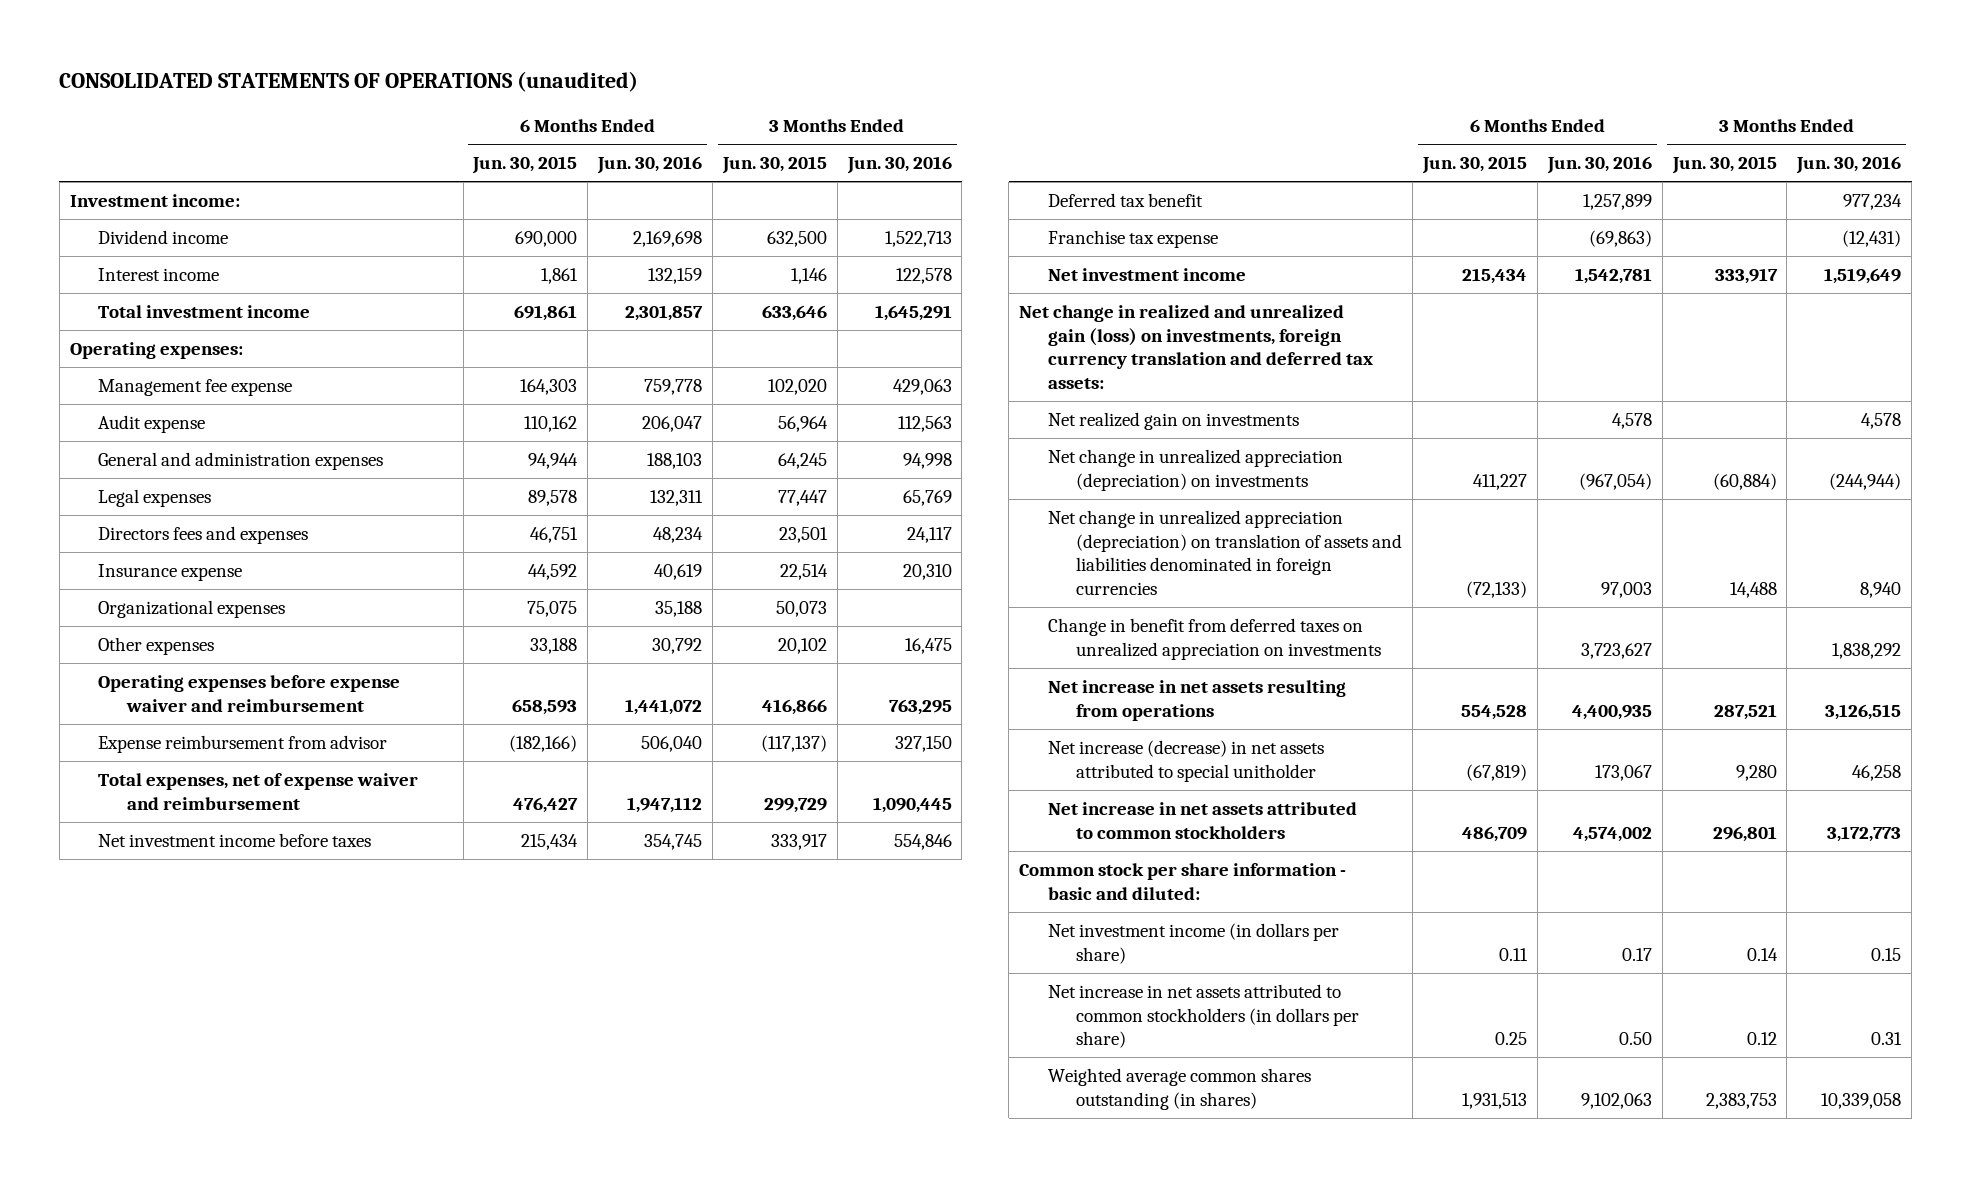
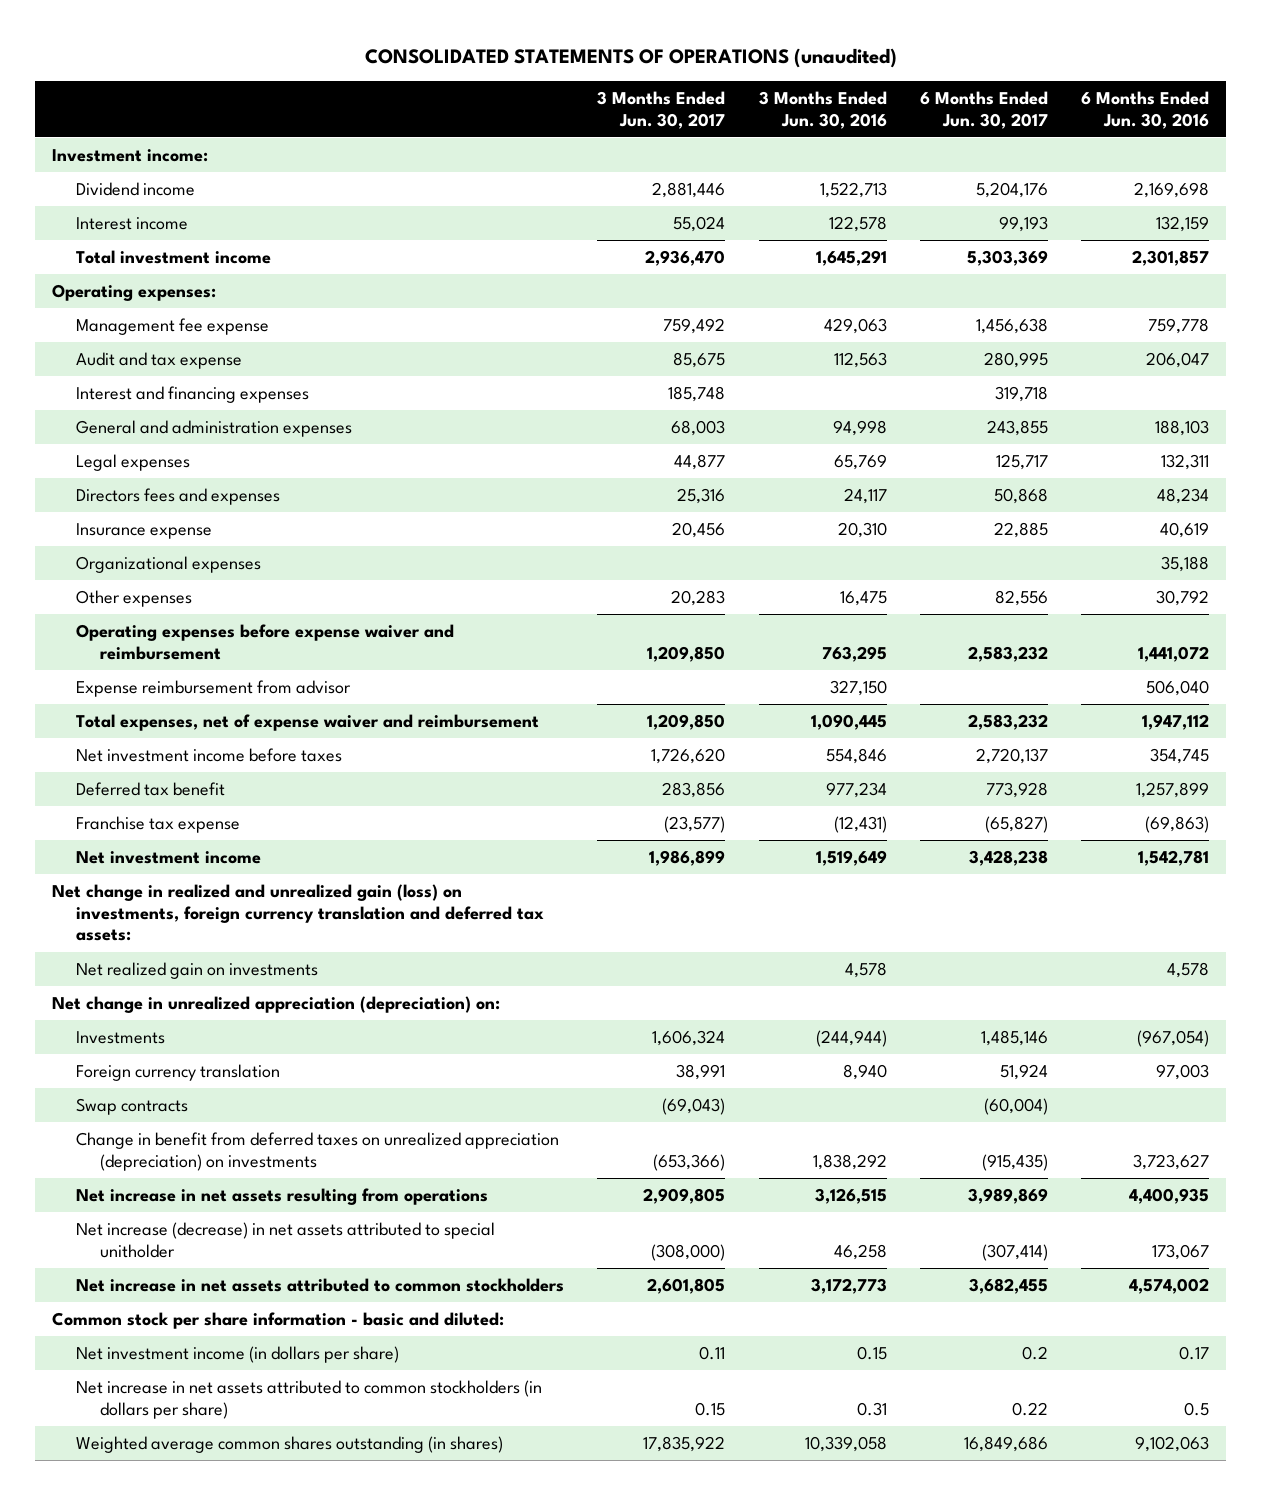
- | 6 Months Ended Jun. 30, 2015 | 6 Months Ended Jun. 30, 2016 | 3 Months Ended Jun. 30, 2015 | 3 Months Ended Jun. 30, 2016
+ | 3 Months Ended Jun. 30, 2017 | 3 Months Ended Jun. 30, 2016 | 6 Months Ended Jun. 30, 2017 | 6 Months Ended Jun. 30, 2016
- Audit expense | 110,162 | 206,047 | 56,964 | 112,563
+ Audit and tax expense | 85,675 | 112,563 | 280,995 | 206,047
+ Interest and financing expenses | 185,748 | | 319,718 |
- Net change in unrealized appreciation (depreciation) on investments | 411,227 | (967,054) | (60,884) | (244,944)
- Net change in unrealized appreciation (depreciation) on translation of assets and liabilities denominated in foreign currencies | (72,133) | 97,003 | 14,488 | 8,940
- Change in benefit from deferred taxes on unrealized appreciation on investments | | 3,723,627 | | 1,838,292
+ Net change in unrealized appreciation (depreciation) on:
+ Investments | 1,606,324 | (244,944) | 1,485,146 | (967,054)
+ Foreign currency translation | 38,991 | 8,940 | 51,924 | 97,003
+ Swap contracts | (69,043) | | (60,004) |
+ Change in benefit from deferred taxes on unrealized appreciation (depreciation) on investments | (653,366) | 1,838,292 | (915,435) | 3,723,627
- Net increase in net assets attributed to common stockholders (in dollars per share) | 0.25 | 0.50 | 0.12 | 0.31
+ Net increase in net assets attributed to common stockholders (in dollars per share) | 0.15 | 0.31 | 0.22 | 0.5

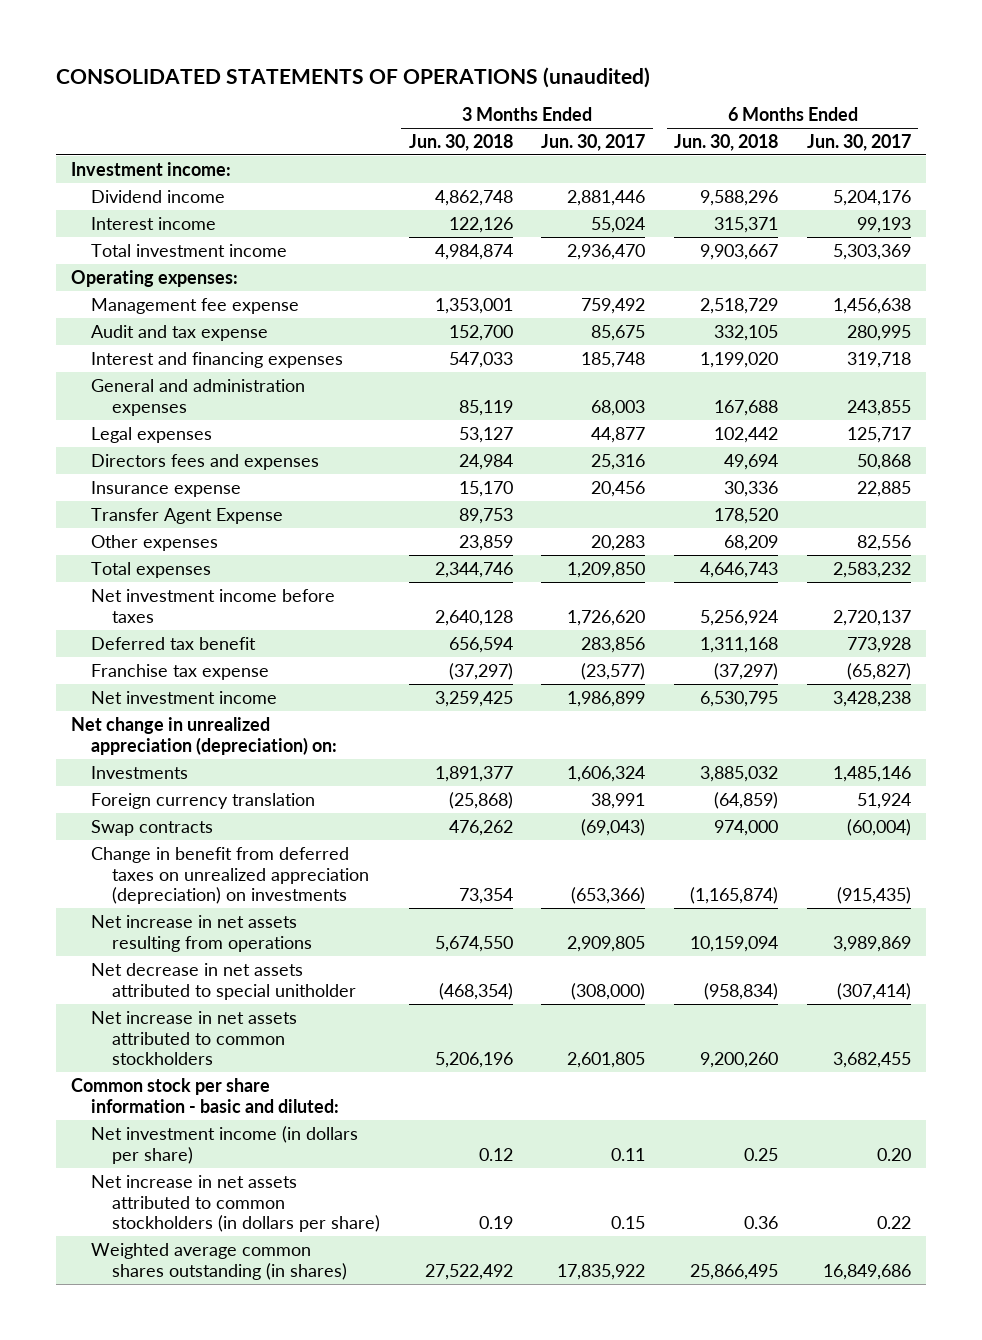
- | 3 Months Ended Jun. 30, 2017 | 3 Months Ended Jun. 30, 2016 | 6 Months Ended Jun. 30, 2017 | 6 Months Ended Jun. 30, 2016
+ | 3 Months Ended Jun. 30, 2018 | 3 Months Ended Jun. 30, 2017 | 6 Months Ended Jun. 30, 2018 | 6 Months Ended Jun. 30, 2017
- Organizational expenses | | | | 35,188
+ Transfer Agent Expense | 89,753 | | 178,520 |
- Operating expenses before expense waiver and reimbursement | 1,209,850 | 763,295 | 2,583,232 | 1,441,072
- Expense reimbursement from advisor | | 327,150 | | 506,040
- Total expenses, net of expense waiver and reimbursement | 1,209,850 | 1,090,445 | 2,583,232 | 1,947,112
+ Total expenses | 2,344,746 | 1,209,850 | 4,646,743 | 2,583,232
- Net change in realized and unrealized gain (loss) on investments, foreign currency translation and deferred tax assets:
- Net realized gain on investments | | 4,578 | | 4,578
- Net increase (decrease) in net assets attributed to special unitholder | (308,000) | 46,258 | (307,414) | 173,067
+ Net decrease in net assets attributed to special unitholder | (468,354) | (308,000) | (958,834) | (307,414)
- Net investment income (in dollars per share) | 0.11 | 0.15 | 0.2 | 0.17
+ Net investment income (in dollars per share) | 0.12 | 0.11 | 0.25 | 0.20

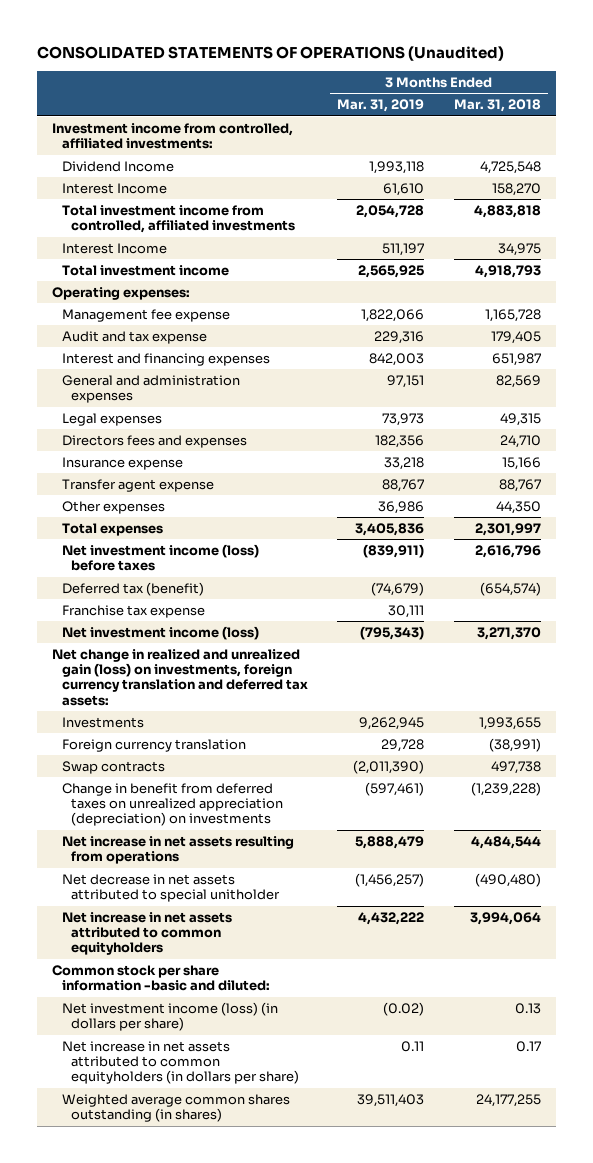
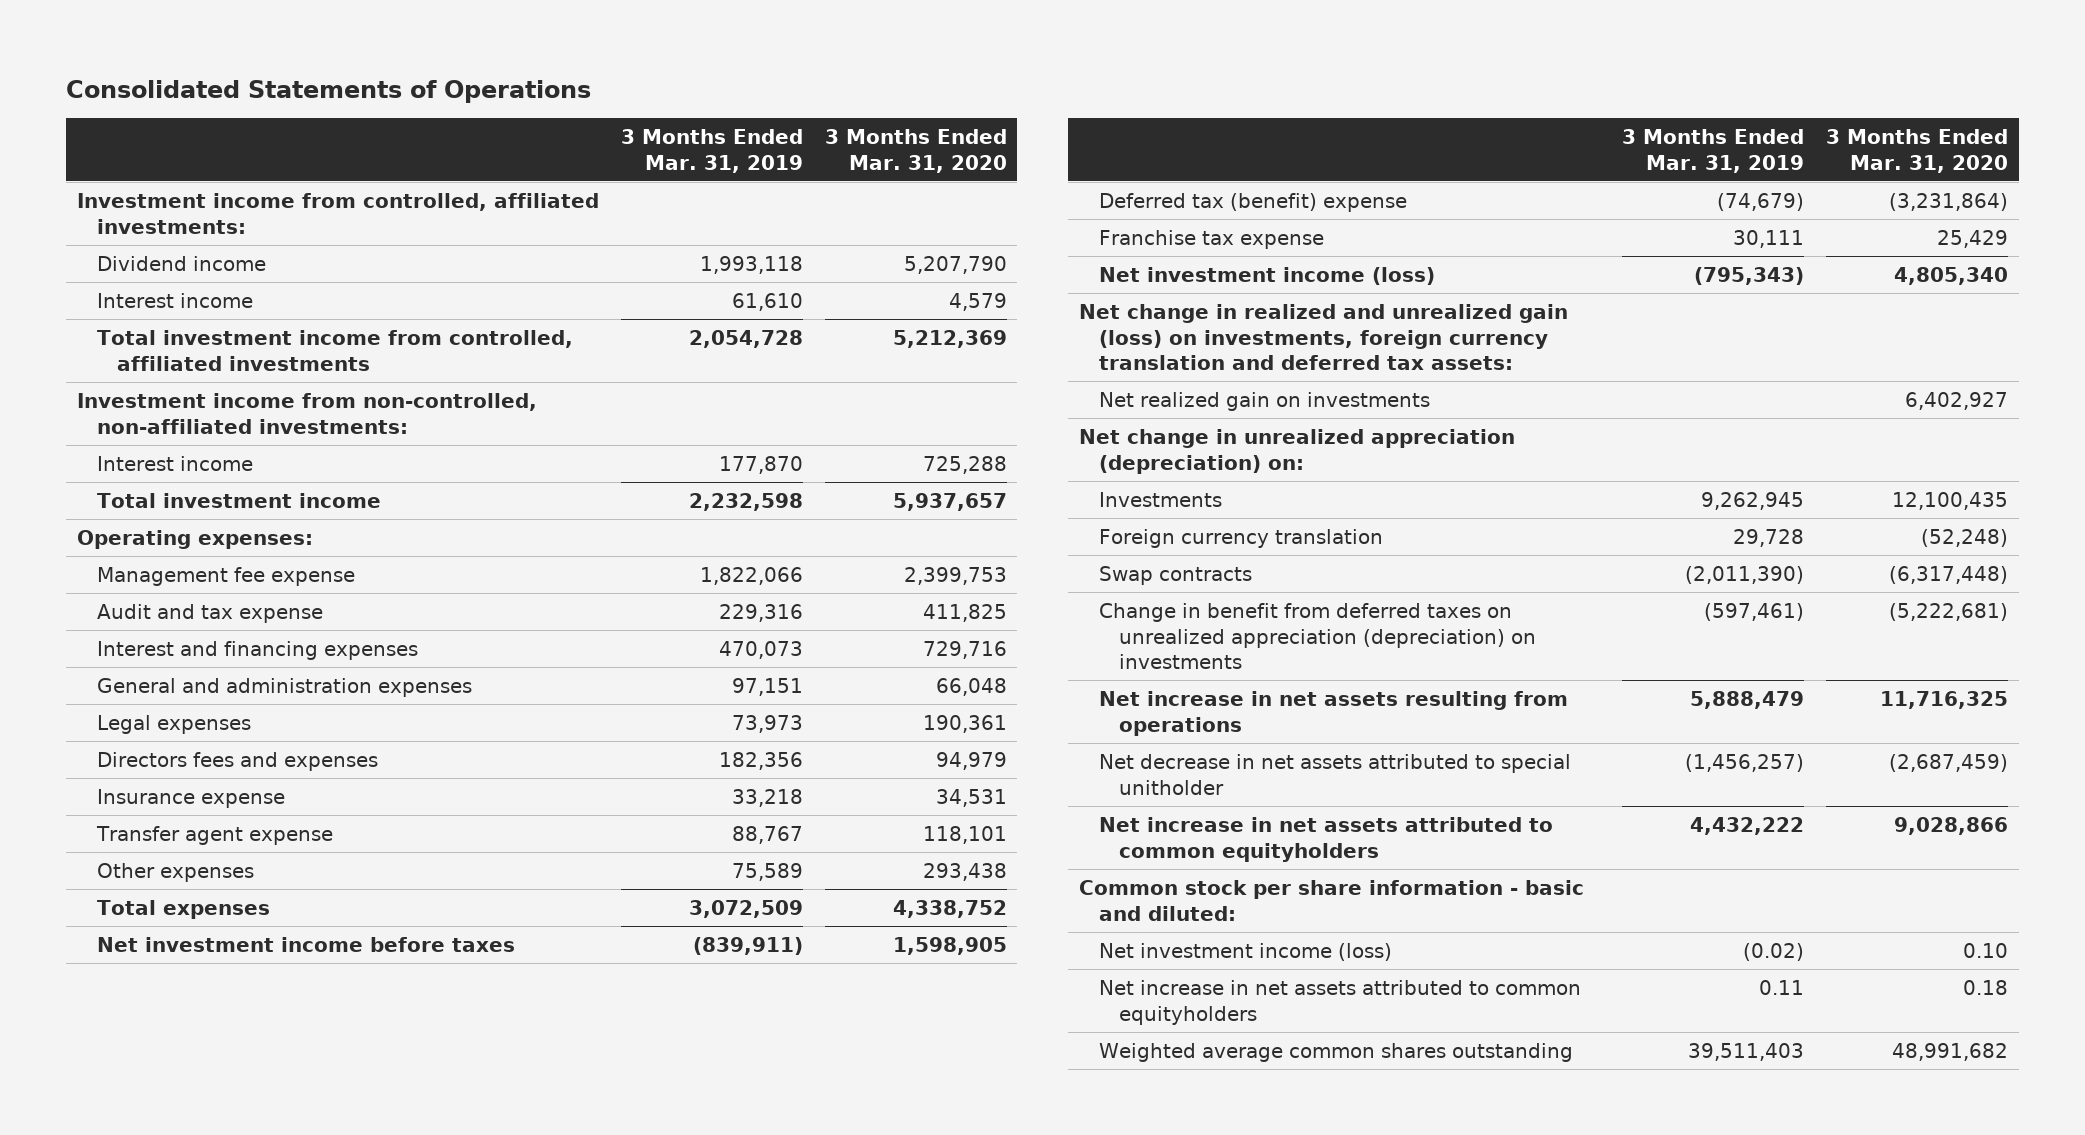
- CONSOLIDATED STATEMENTS OF OPERATIONS (Unaudited)
+ Consolidated Statements of Operations
- | 3 Months Ended Mar. 31, 2019 | 3 Months Ended Mar. 31, 2018
+ | 3 Months Ended Mar. 31, 2019 | 3 Months Ended Mar. 31, 2020
- Dividend Income | 1,993,118 | 4,725,548
- Interest Income | 61,610 | 158,270
+ Dividend income | 1,993,118 | 5,207,790
+ Interest income | 61,610 | 4,579
- Interest Income | 511,197 | 34,975
- Total investment income | 2,565,925 | 4,918,793
+ Investment income from non-controlled, non-affiliated investments:
+ Interest income | 177,870 | 725,288
+ Total investment income | 2,232,598 | 5,937,657
- Interest and financing expenses | 842,003 | 651,987
+ Interest and financing expenses | 470,073 | 729,716
- Other expenses | 36,986 | 44,350
- Total expenses | 3,405,836 | 2,301,997
- Net investment income (loss) before taxes | (839,911) | 2,616,796
- Deferred tax (benefit) | (74,679) | (654,574)
+ Other expenses | 75,589 | 293,438
+ Total expenses | 3,072,509 | 4,338,752
+ Net investment income before taxes | (839,911) | 1,598,905
+ Deferred tax (benefit) expense | (74,679) | (3,231,864)
+ Net realized gain on investments | | 6,402,927
+ Net change in unrealized appreciation (depreciation) on:
- Common stock per share information -basic and diluted:
- Net investment income (loss) (in dollars per share) | (0.02) | 0.13
- Net increase in net assets attributed to common equityholders (in dollars per share) | 0.11 | 0.17
- Weighted average common shares outstanding (in shares) | 39,511,403 | 24,177,255
+ Common stock per share information - basic and diluted:
+ Net investment income (loss) | (0.02) | 0.10
+ Net increase in net assets attributed to common equityholders | 0.11 | 0.18
+ Weighted average common shares outstanding | 39,511,403 | 48,991,682

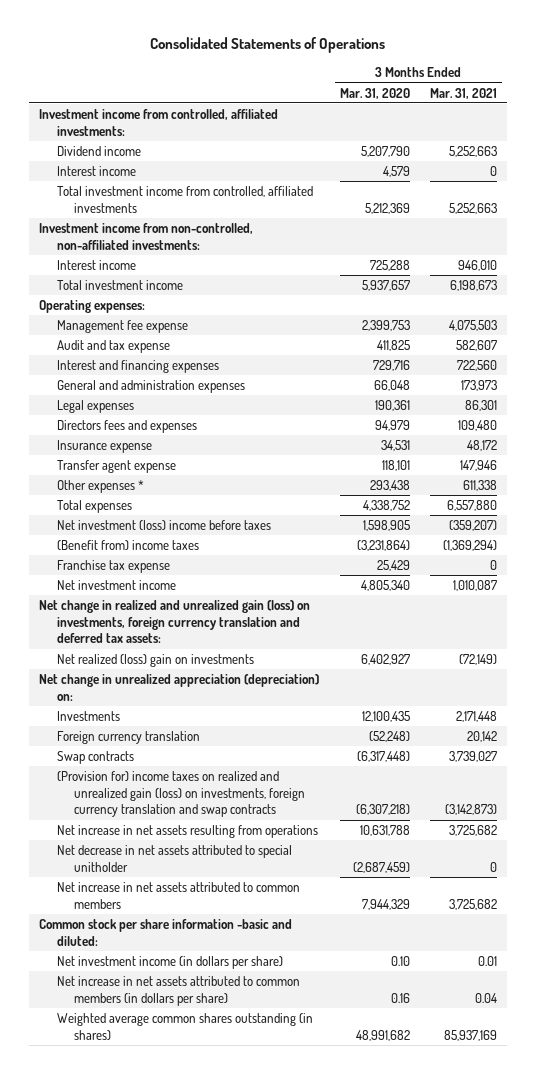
- | 3 Months Ended Mar. 31, 2019 | 3 Months Ended Mar. 31, 2020
+ | 3 Months Ended Mar. 31, 2020 | 3 Months Ended Mar. 31, 2021
- Other expenses | 75,589 | 293,438
+ Other expenses * | 293,438 | 611,338
- Net investment income before taxes | (839,911) | 1,598,905
- Deferred tax (benefit) expense | (74,679) | (3,231,864)
+ Net investment (loss) income before taxes | 1,598,905 | (359,207)
+ (Benefit from) income taxes | (3,231,864) | (1,369,294)
- Net investment income (loss) | (795,343) | 4,805,340
+ Net investment income | 4,805,340 | 1,010,087
- Net realized gain on investments | | 6,402,927
+ Net realized (loss) gain on investments | 6,402,927 | (72,149)
- Change in benefit from deferred taxes on unrealized appreciation (depreciation) on investments | (597,461) | (5,222,681)
- Net increase in net assets resulting from operations | 5,888,479 | 11,716,325
+ (Provision for) income taxes on realized and unrealized gain (loss) on investments, foreign currency translation and swap contracts | (6,307,218) | (3,142,873)
+ Net increase in net assets resulting from operations | 10,631,788 | 3,725,682
- Net increase in net assets attributed to common equityholders | 4,432,222 | 9,028,866
- Common stock per share information - basic and diluted:
- Net investment income (loss) | (0.02) | 0.10
- Net increase in net assets attributed to common equityholders | 0.11 | 0.18
- Weighted average common shares outstanding | 39,511,403 | 48,991,682
+ Net increase in net assets attributed to common members | 7,944,329 | 3,725,682
+ Common stock per share information -basic and diluted:
+ Net investment income (in dollars per share) | 0.10 | 0.01
+ Net increase in net assets attributed to common members (in dollars per share) | 0.16 | 0.04
+ Weighted average common shares outstanding (in shares) | 48,991,682 | 85,937,169

